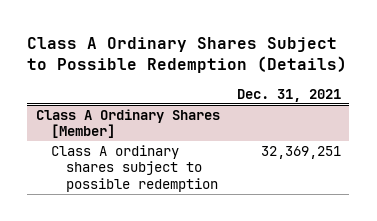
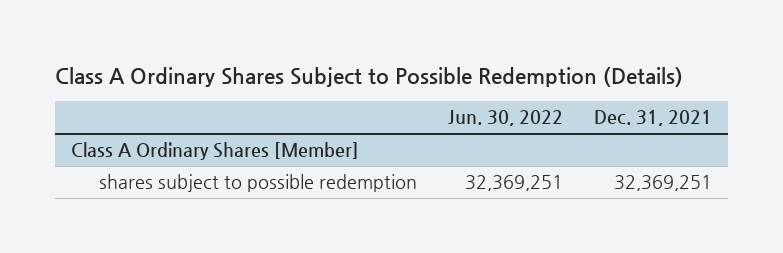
- | Dec. 31, 2021
+ | Jun. 30, 2022 | Dec. 31, 2021
@ Class A Ordinary Shares [Member]
- Class A ordinary shares subject to possible redemption | 32,369,251
+ shares subject to possible redemption | 32,369,251 | 32,369,251

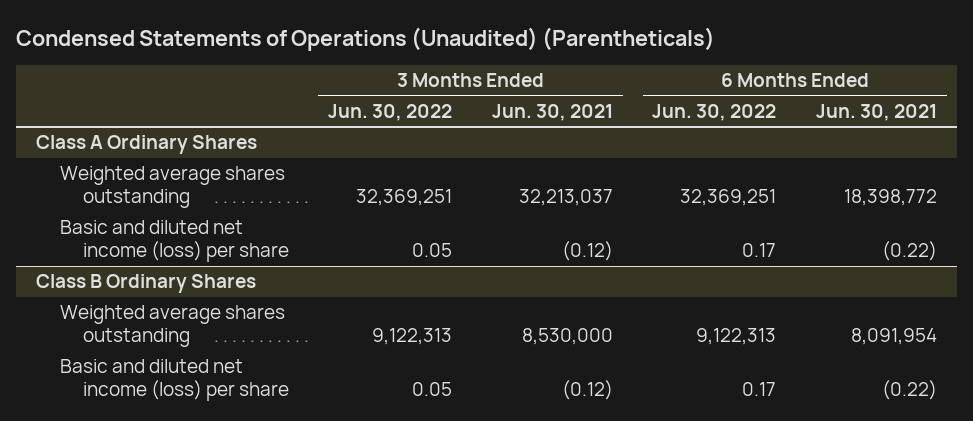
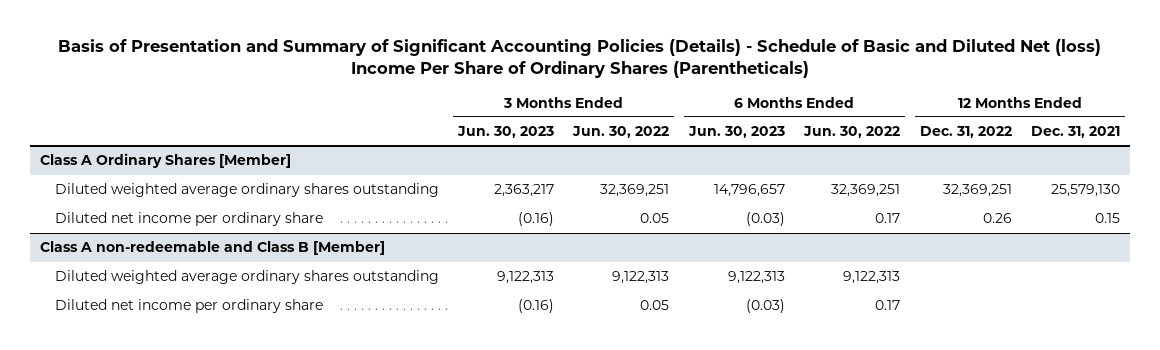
- Condensed Statements of Operations (Unaudited) (Parentheticals)
+ Basis of Presentation and Summary of Significant Accounting Policies (Details) - Schedule of Basic and Diluted Net (loss) Income Per Share of Ordinary Shares (Parentheticals)
- | 3 Months Ended Jun. 30, 2022 | 3 Months Ended Jun. 30, 2021 | 6 Months Ended Jun. 30, 2022 | 6 Months Ended Jun. 30, 2021
+ | 3 Months Ended Jun. 30, 2023 | 3 Months Ended Jun. 30, 2022 | 6 Months Ended Jun. 30, 2023 | 6 Months Ended Jun. 30, 2022 | 12 Months Ended Dec. 31, 2022 | 12 Months Ended Dec. 31, 2021
- Class A Ordinary Shares
- Weighted average shares outstanding | 32,369,251 | 32,213,037 | 32,369,251 | 18,398,772
- Basic and diluted net income (loss) per share | 0.05 | (0.12) | 0.17 | (0.22)
- Class B Ordinary Shares
- Weighted average shares outstanding | 9,122,313 | 8,530,000 | 9,122,313 | 8,091,954
- Basic and diluted net income (loss) per share | 0.05 | (0.12) | 0.17 | (0.22)
+ Class A Ordinary Shares [Member]
+ Diluted weighted average ordinary shares outstanding | 2,363,217 | 32,369,251 | 14,796,657 | 32,369,251 | 32,369,251 | 25,579,130
+ Diluted net income per ordinary share | (0.16) | 0.05 | (0.03) | 0.17 | 0.26 | 0.15
+ Class A non-redeemable and Class B [Member]
+ Diluted weighted average ordinary shares outstanding | 9,122,313 | 9,122,313 | 9,122,313 | 9,122,313 | |
+ Diluted net income per ordinary share | (0.16) | 0.05 | (0.03) | 0.17 | |

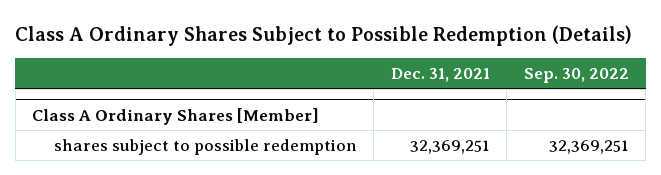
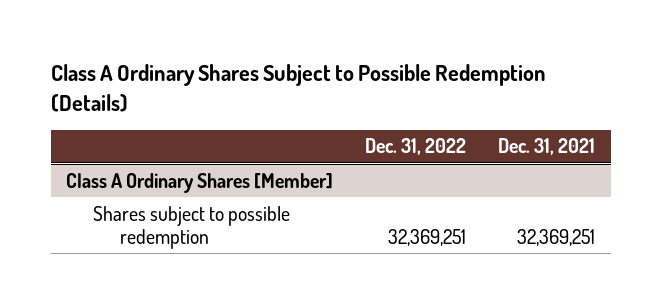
- | Dec. 31, 2021 | Sep. 30, 2022
+ | Dec. 31, 2022 | Dec. 31, 2021
@ Class A Ordinary Shares [Member]
- shares subject to possible redemption | 32,369,251 | 32,369,251
+ Shares subject to possible redemption | 32,369,251 | 32,369,251

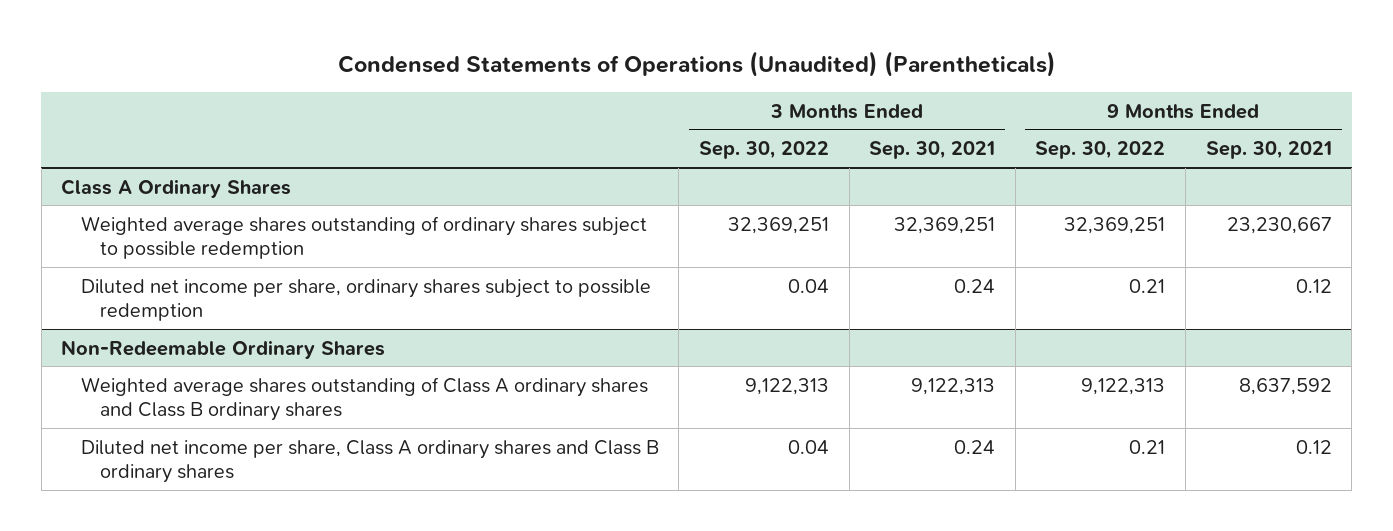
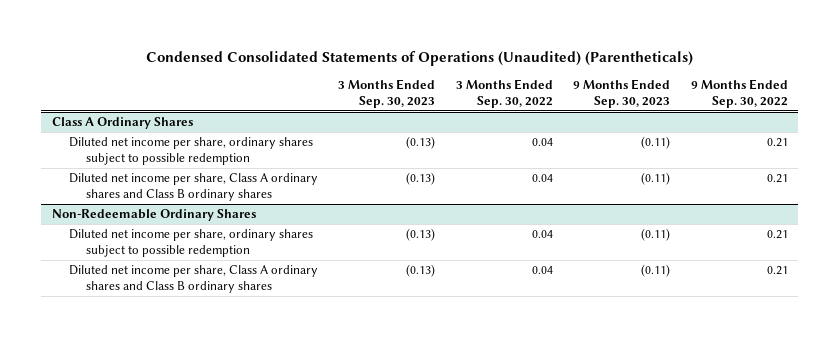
- Condensed Statements of Operations (Unaudited) (Parentheticals)
+ Condensed Consolidated Statements of Operations (Unaudited) (Parentheticals)
- | 3 Months Ended Sep. 30, 2022 | 3 Months Ended Sep. 30, 2021 | 9 Months Ended Sep. 30, 2022 | 9 Months Ended Sep. 30, 2021
+ | 3 Months Ended Sep. 30, 2023 | 3 Months Ended Sep. 30, 2022 | 9 Months Ended Sep. 30, 2023 | 9 Months Ended Sep. 30, 2022
@ Class A Ordinary Shares
- Weighted average shares outstanding of ordinary shares subject to possible redemption | 32,369,251 | 32,369,251 | 32,369,251 | 23,230,667
+ Diluted net income per share, Class A ordinary shares and Class B ordinary shares | (0.13) | 0.04 | (0.11) | 0.21
@ Non-Redeemable Ordinary Shares
- Weighted average shares outstanding of Class A ordinary shares and Class B ordinary shares | 9,122,313 | 9,122,313 | 9,122,313 | 8,637,592
+ Diluted net income per share, ordinary shares subject to possible redemption | (0.13) | 0.04 | (0.11) | 0.21

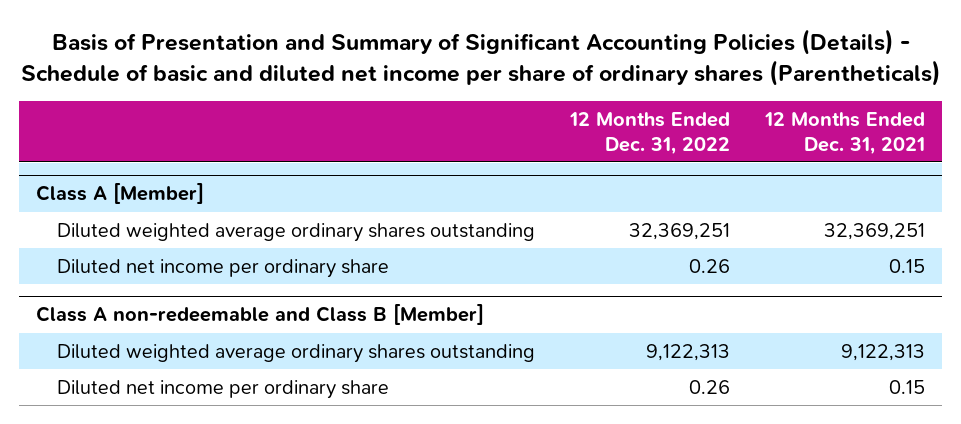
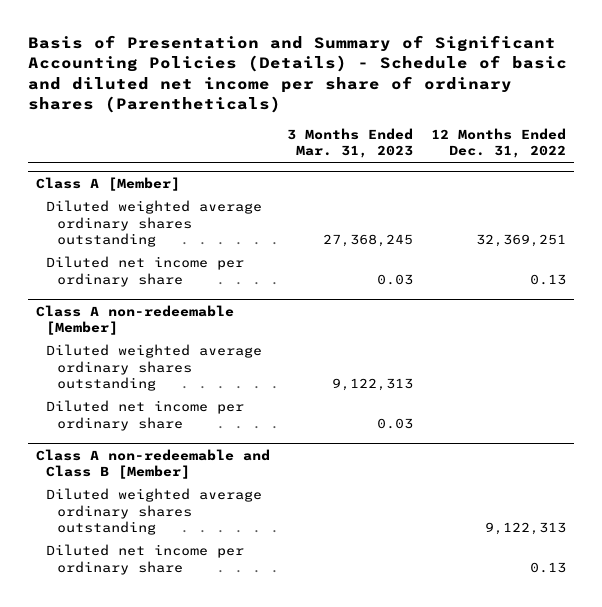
- | 12 Months Ended Dec. 31, 2022 | 12 Months Ended Dec. 31, 2021
+ | 3 Months Ended Mar. 31, 2023 | 12 Months Ended Dec. 31, 2022
@ Class A [Member]
- Diluted net income per ordinary share | 0.26 | 0.15
+ Diluted net income per ordinary share | 0.03 | 0.13
+ Class A non-redeemable [Member]
+ Diluted weighted average ordinary shares outstanding | 9,122,313 |
+ Diluted net income per ordinary share | 0.03 |
@ Class A non-redeemable and Class B [Member]
- Diluted net income per ordinary share | 0.26 | 0.15
+ Diluted net income per ordinary share | | 0.13

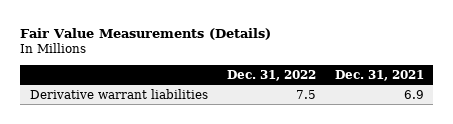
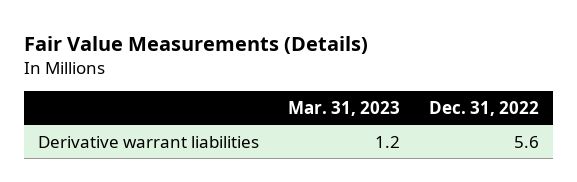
- | Dec. 31, 2022 | Dec. 31, 2021
+ | Mar. 31, 2023 | Dec. 31, 2022
- Derivative warrant liabilities | 7.5 | 6.9
+ Derivative warrant liabilities | 1.2 | 5.6

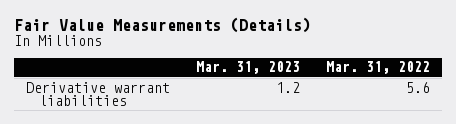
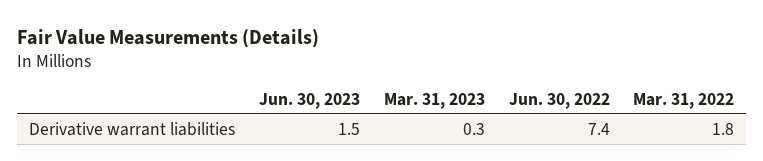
- | Mar. 31, 2023 | Mar. 31, 2022
+ | Jun. 30, 2023 | Mar. 31, 2023 | Jun. 30, 2022 | Mar. 31, 2022
- Derivative warrant liabilities | 1.2 | 5.6
+ Derivative warrant liabilities | 1.5 | 0.3 | 7.4 | 1.8

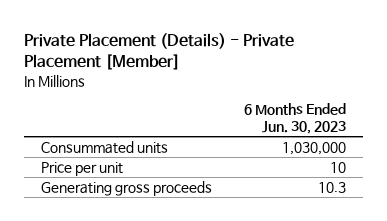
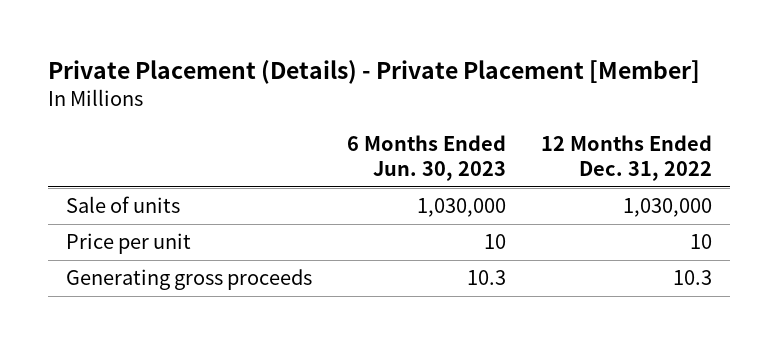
- | 6 Months Ended Jun. 30, 2023
+ | 6 Months Ended Jun. 30, 2023 | 12 Months Ended Dec. 31, 2022
- Consummated units | 1,030,000
+ Sale of units | 1,030,000 | 1,030,000

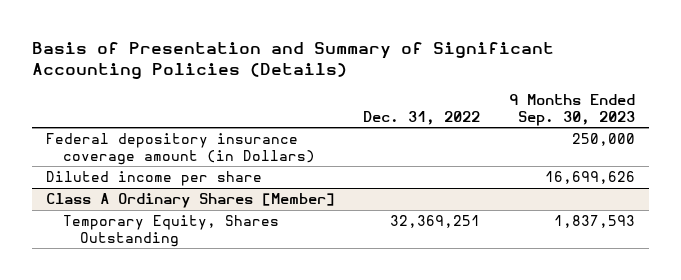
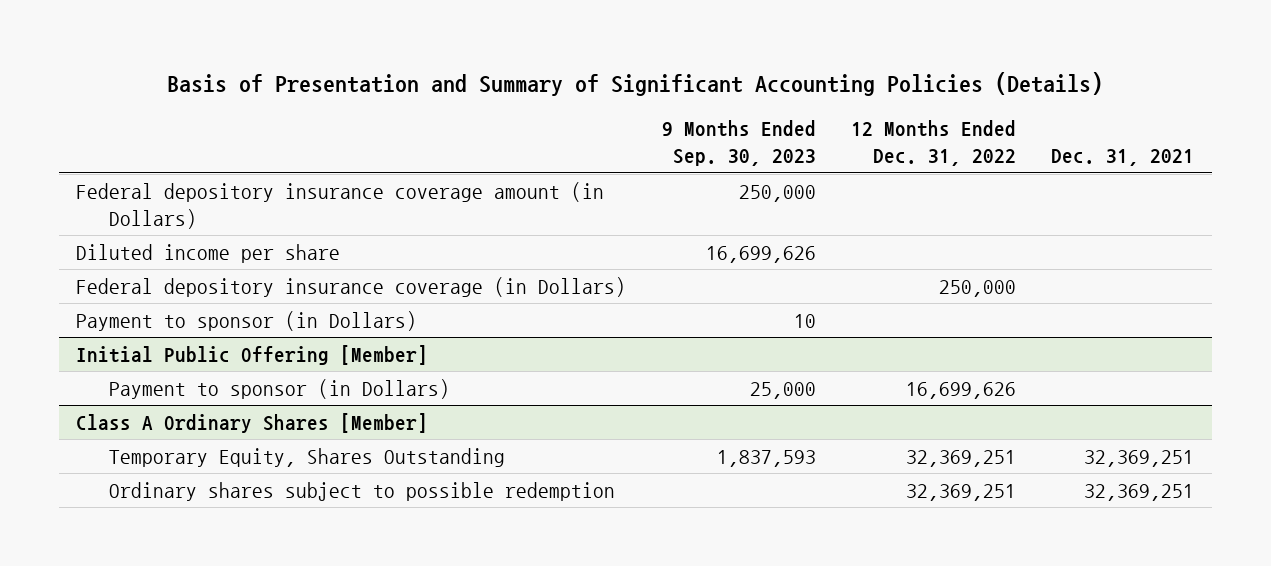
- | Dec. 31, 2022 | 9 Months Ended Sep. 30, 2023
+ | 9 Months Ended Sep. 30, 2023 | 12 Months Ended Dec. 31, 2022 | Dec. 31, 2021
+ Federal depository insurance coverage (in Dollars) | | 250,000 |
+ Payment to sponsor (in Dollars) | 10 | |
+ Initial Public Offering [Member]
+ Payment to sponsor (in Dollars) | 25,000 | 16,699,626 |
@ Class A Ordinary Shares [Member]
+ Ordinary shares subject to possible redemption | | 32,369,251 | 32,369,251

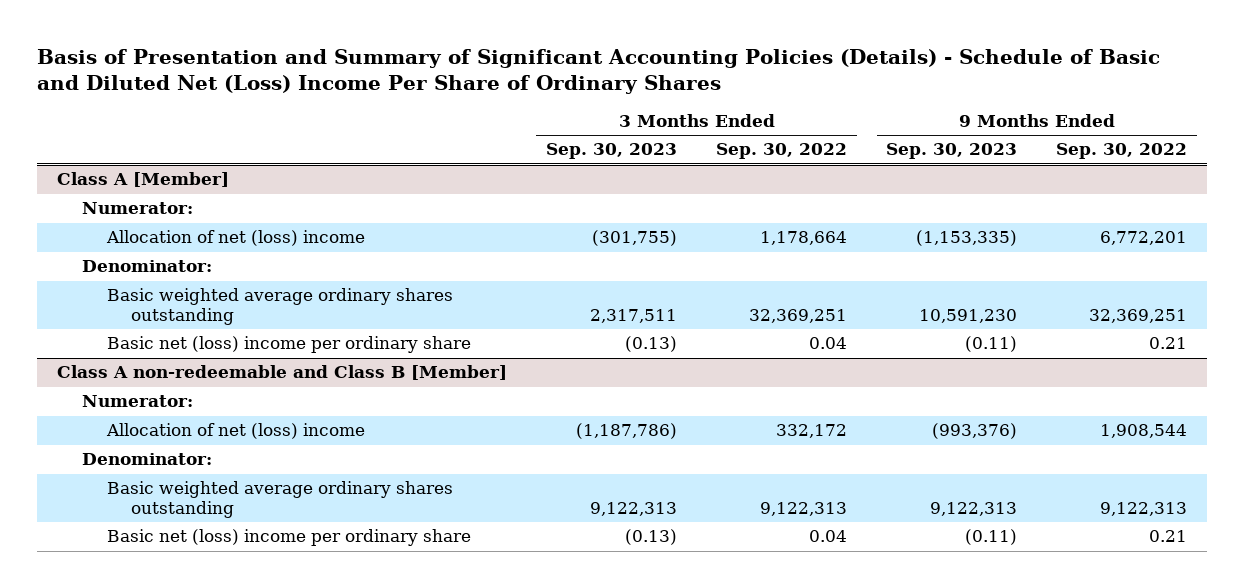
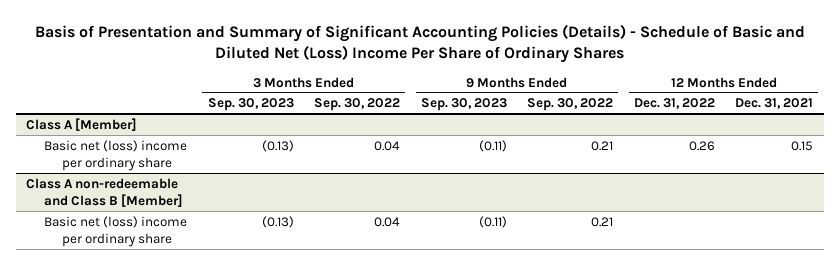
- | 3 Months Ended Sep. 30, 2023 | 3 Months Ended Sep. 30, 2022 | 9 Months Ended Sep. 30, 2023 | 9 Months Ended Sep. 30, 2022
+ | 3 Months Ended Sep. 30, 2023 | 3 Months Ended Sep. 30, 2022 | 9 Months Ended Sep. 30, 2023 | 9 Months Ended Sep. 30, 2022 | 12 Months Ended Dec. 31, 2022 | 12 Months Ended Dec. 31, 2021
@ Class A [Member]
- Numerator:
- Allocation of net (loss) income | (301,755) | 1,178,664 | (1,153,335) | 6,772,201
- Denominator:
- Basic weighted average ordinary shares outstanding | 2,317,511 | 32,369,251 | 10,591,230 | 32,369,251
@ Class A non-redeemable and Class B [Member]
- Numerator:
- Allocation of net (loss) income | (1,187,786) | 332,172 | (993,376) | 1,908,544
- Denominator:
- Basic weighted average ordinary shares outstanding | 9,122,313 | 9,122,313 | 9,122,313 | 9,122,313

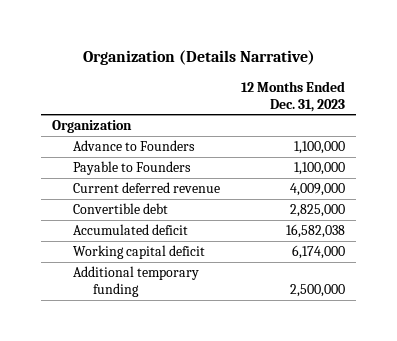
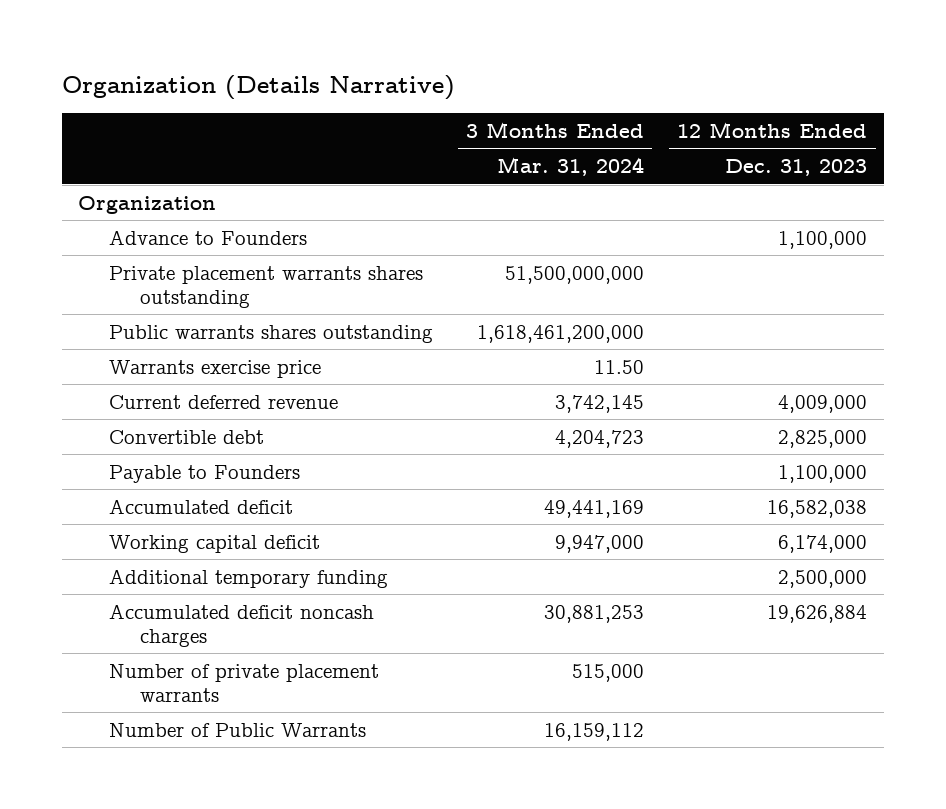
- | 12 Months Ended Dec. 31, 2023
+ | 3 Months Ended Mar. 31, 2024 | 12 Months Ended Dec. 31, 2023
+ Private placement warrants shares outstanding | 51,500,000,000 |
+ Public warrants shares outstanding | 1,618,461,200,000 |
+ Warrants exercise price | 11.50 |
moved down: Payable to Founders | | 1,100,000
+ Accumulated deficit noncash charges | 30,881,253 | 19,626,884
+ Number of private placement warrants | 515,000 |
+ Number of Public Warrants | 16,159,112 |

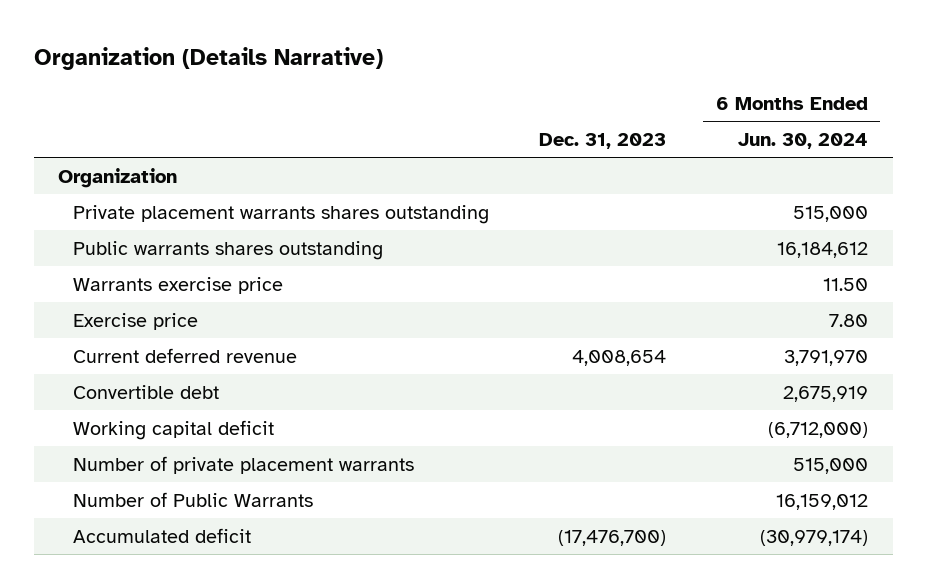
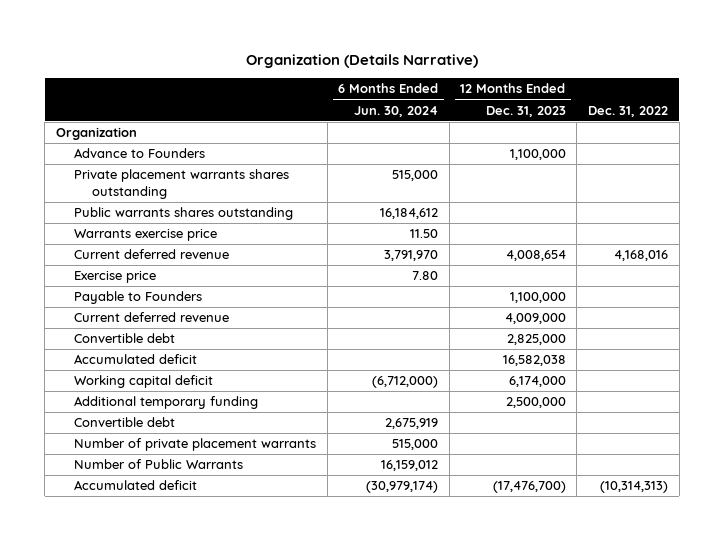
- | Dec. 31, 2023 | 6 Months Ended Jun. 30, 2024
+ | 6 Months Ended Jun. 30, 2024 | 12 Months Ended Dec. 31, 2023 | Dec. 31, 2022
+ Advance to Founders | | 1,100,000 |
moved down: Exercise price | 7.80 | |
+ Payable to Founders | | 1,100,000 |
+ Current deferred revenue | | 4,009,000 |
+ Convertible debt | | 2,825,000 |
+ Accumulated deficit | | 16,582,038 |
+ Additional temporary funding | | 2,500,000 |
moved down: Convertible debt | 2,675,919 | |

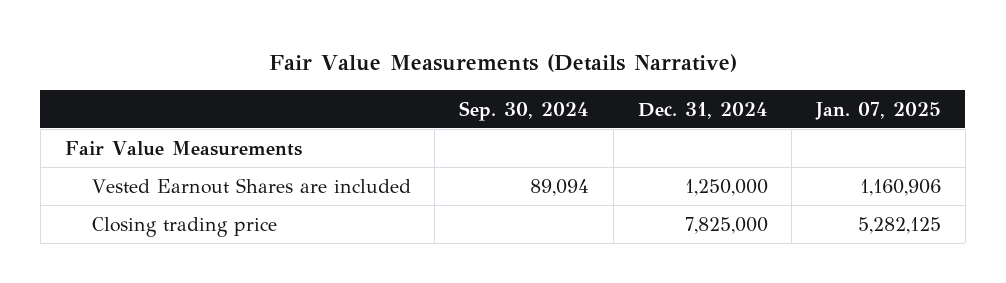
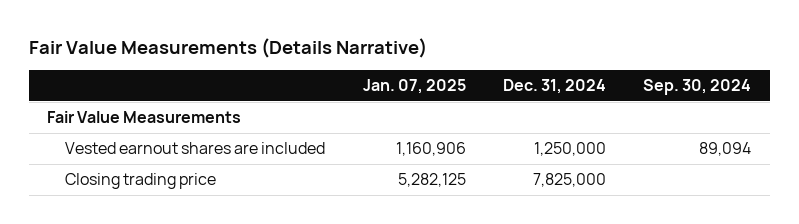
- | Sep. 30, 2024 | Dec. 31, 2024 | Jan. 07, 2025
+ | Jan. 07, 2025 | Dec. 31, 2024 | Sep. 30, 2024
- Vested Earnout Shares are included | 89,094 | 1,250,000 | 1,160,906
+ Vested earnout shares are included | 1,160,906 | 1,250,000 | 89,094

